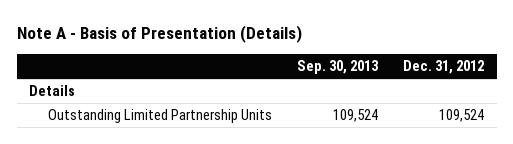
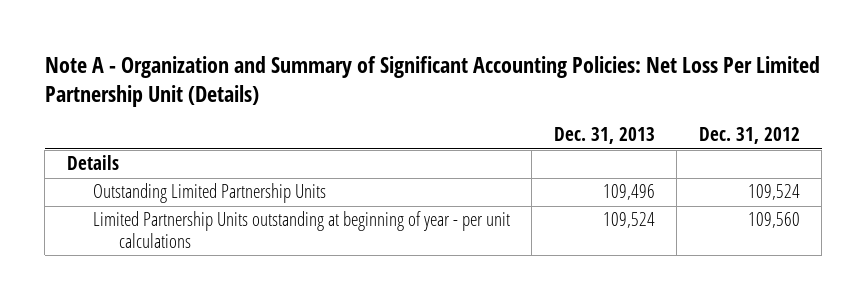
- Note A - Basis of Presentation (Details)
+ Note A - Organization and Summary of Significant Accounting Policies: Net Loss Per Limited Partnership Unit (Details)
- | Sep. 30, 2013 | Dec. 31, 2012
+ | Dec. 31, 2013 | Dec. 31, 2012
+ Limited Partnership Units outstanding at beginning of year - per unit calculations | 109,524 | 109,560

